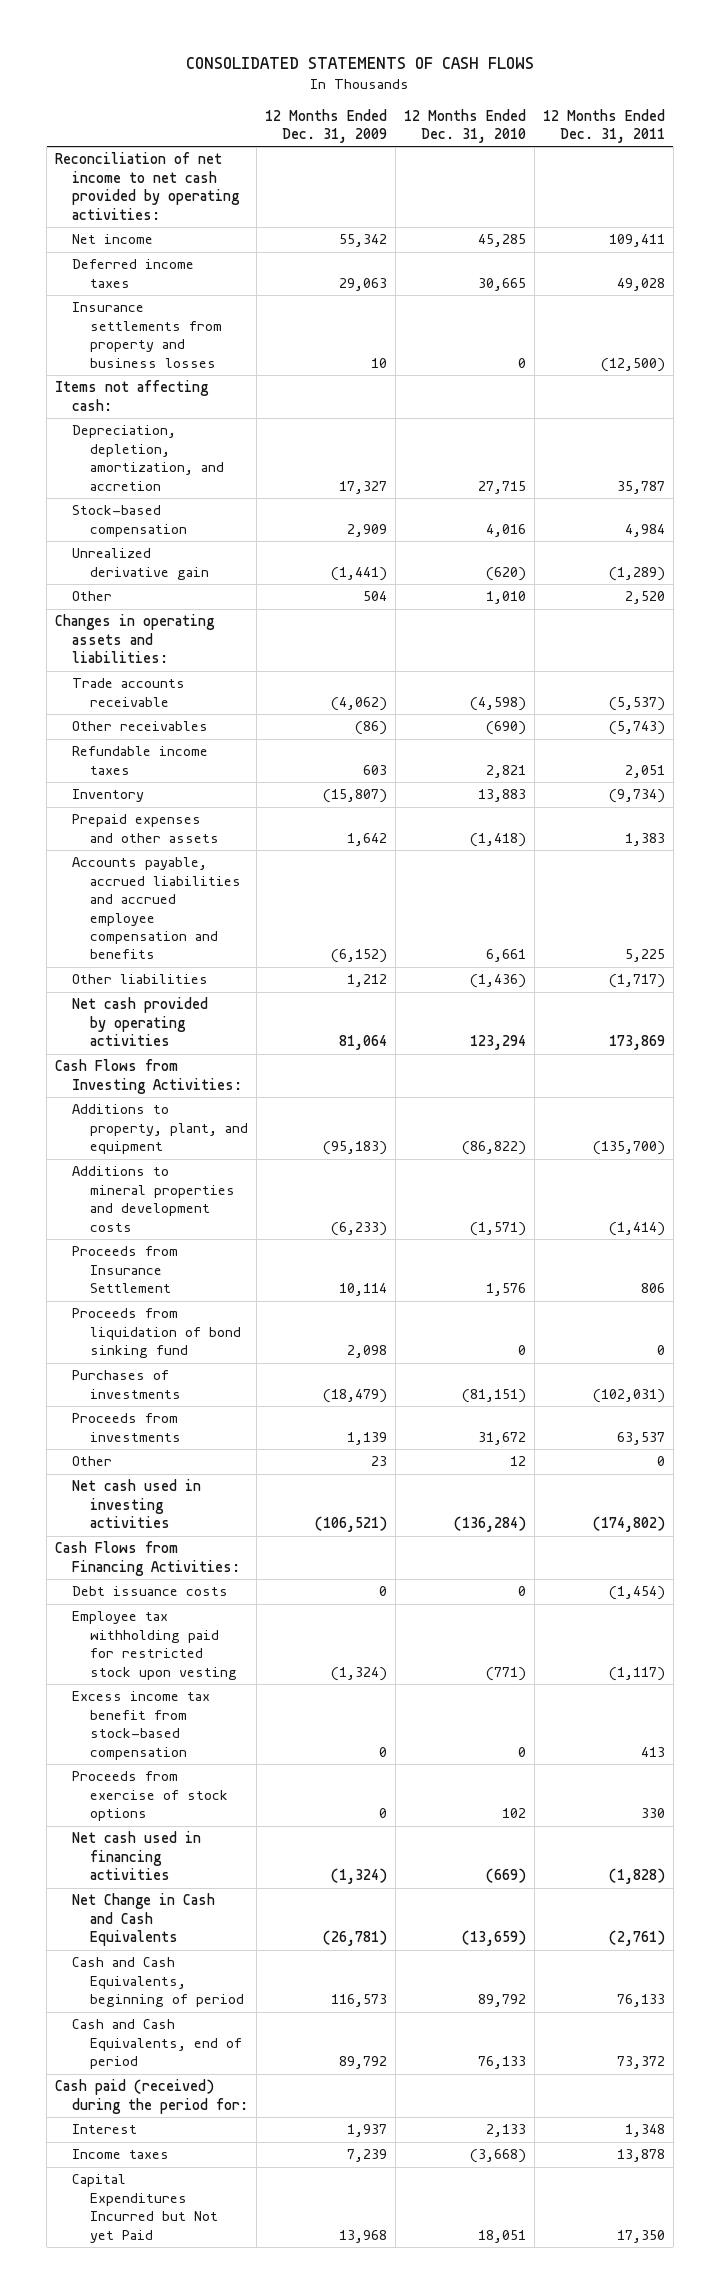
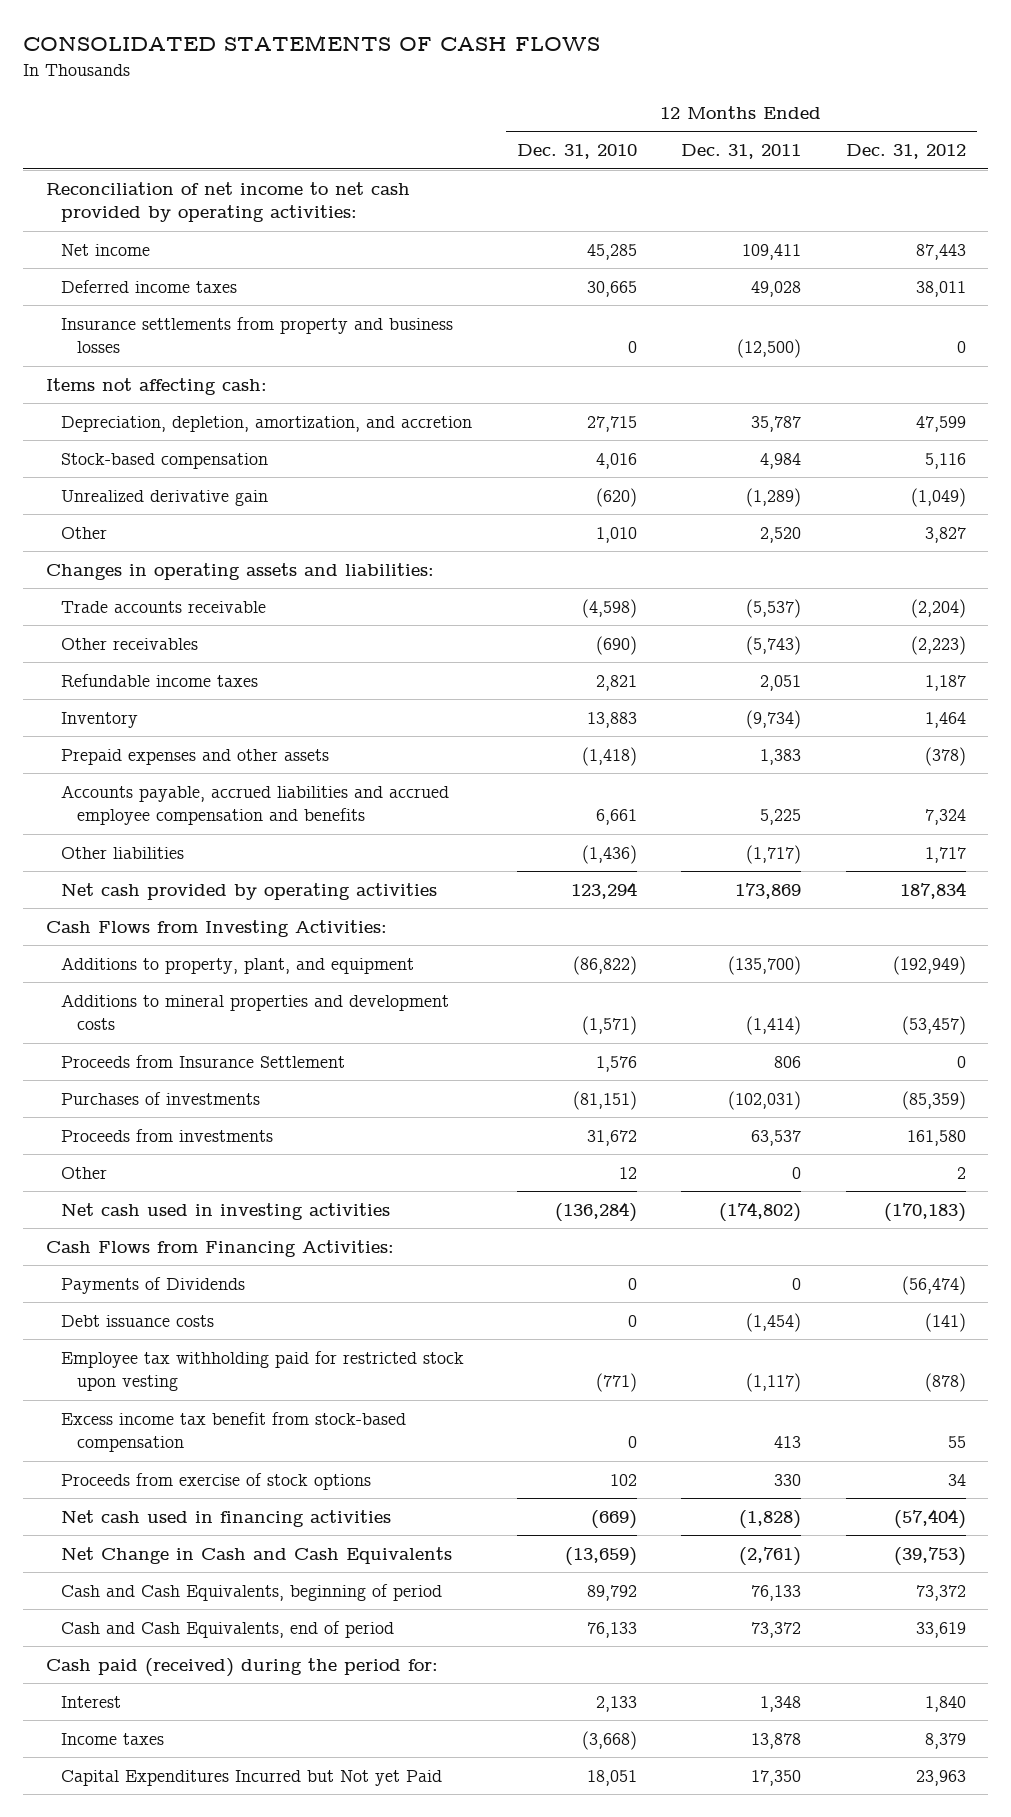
- | 12 Months Ended Dec. 31, 2009 | 12 Months Ended Dec. 31, 2010 | 12 Months Ended Dec. 31, 2011
+ | 12 Months Ended Dec. 31, 2010 | 12 Months Ended Dec. 31, 2011 | 12 Months Ended Dec. 31, 2012
- Proceeds from liquidation of bond sinking fund | 2,098 | 0 | 0
+ Payments of Dividends | 0 | 0 | (56,474)

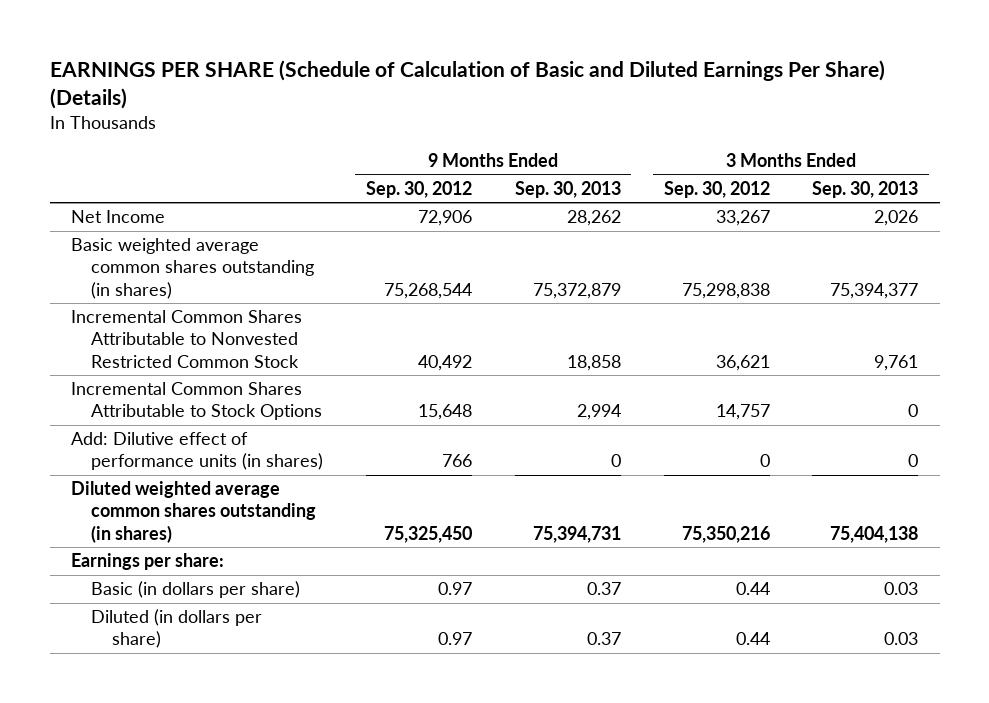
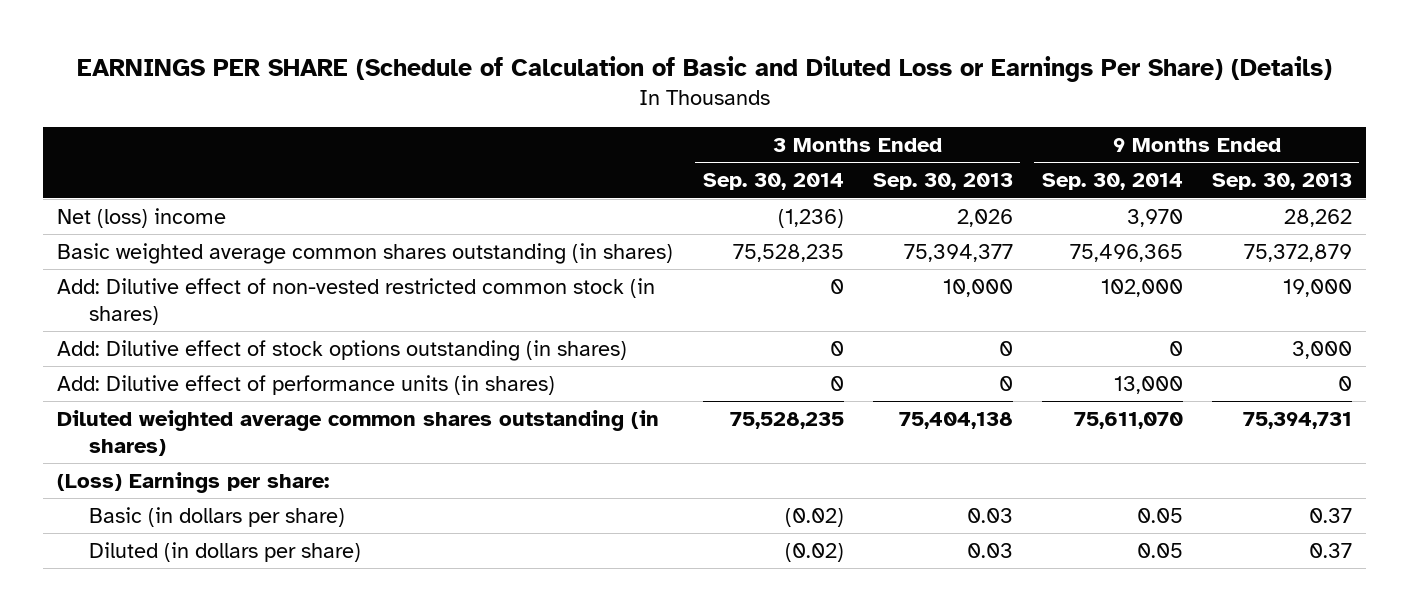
- EARNINGS PER SHARE (Schedule of Calculation of Basic and Diluted Earnings Per Share) (Details)
+ EARNINGS PER SHARE (Schedule of Calculation of Basic and Diluted Loss or Earnings Per Share) (Details)
- | 9 Months Ended Sep. 30, 2012 | 9 Months Ended Sep. 30, 2013 | 3 Months Ended Sep. 30, 2012 | 3 Months Ended Sep. 30, 2013
+ | 3 Months Ended Sep. 30, 2014 | 3 Months Ended Sep. 30, 2013 | 9 Months Ended Sep. 30, 2014 | 9 Months Ended Sep. 30, 2013
- Net Income | 72,906 | 28,262 | 33,267 | 2,026
+ Net (loss) income | (1,236) | 2,026 | 3,970 | 28,262
- Incremental Common Shares Attributable to Nonvested Restricted Common Stock | 40,492 | 18,858 | 36,621 | 9,761
- Incremental Common Shares Attributable to Stock Options | 15,648 | 2,994 | 14,757 | 0
+ Add: Dilutive effect of non-vested restricted common stock (in shares) | 0 | 10,000 | 102,000 | 19,000
+ Add: Dilutive effect of stock options outstanding (in shares) | 0 | 0 | 0 | 3,000
- Earnings per share:
+ (Loss) Earnings per share:

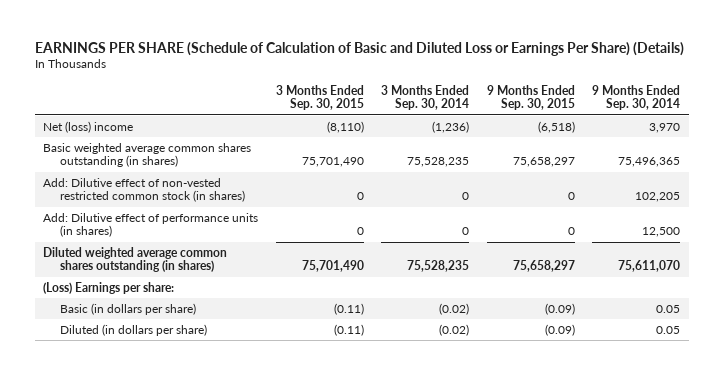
- | 3 Months Ended Sep. 30, 2014 | 3 Months Ended Sep. 30, 2013 | 9 Months Ended Sep. 30, 2014 | 9 Months Ended Sep. 30, 2013
+ | 3 Months Ended Sep. 30, 2015 | 3 Months Ended Sep. 30, 2014 | 9 Months Ended Sep. 30, 2015 | 9 Months Ended Sep. 30, 2014
- Add: Dilutive effect of non-vested restricted common stock (in shares) | 0 | 10,000 | 102,000 | 19,000
- Add: Dilutive effect of stock options outstanding (in shares) | 0 | 0 | 0 | 3,000
- Add: Dilutive effect of performance units (in shares) | 0 | 0 | 13,000 | 0
+ Add: Dilutive effect of non-vested restricted common stock (in shares) | 0 | 0 | 0 | 102,205
+ Add: Dilutive effect of performance units (in shares) | 0 | 0 | 0 | 12,500

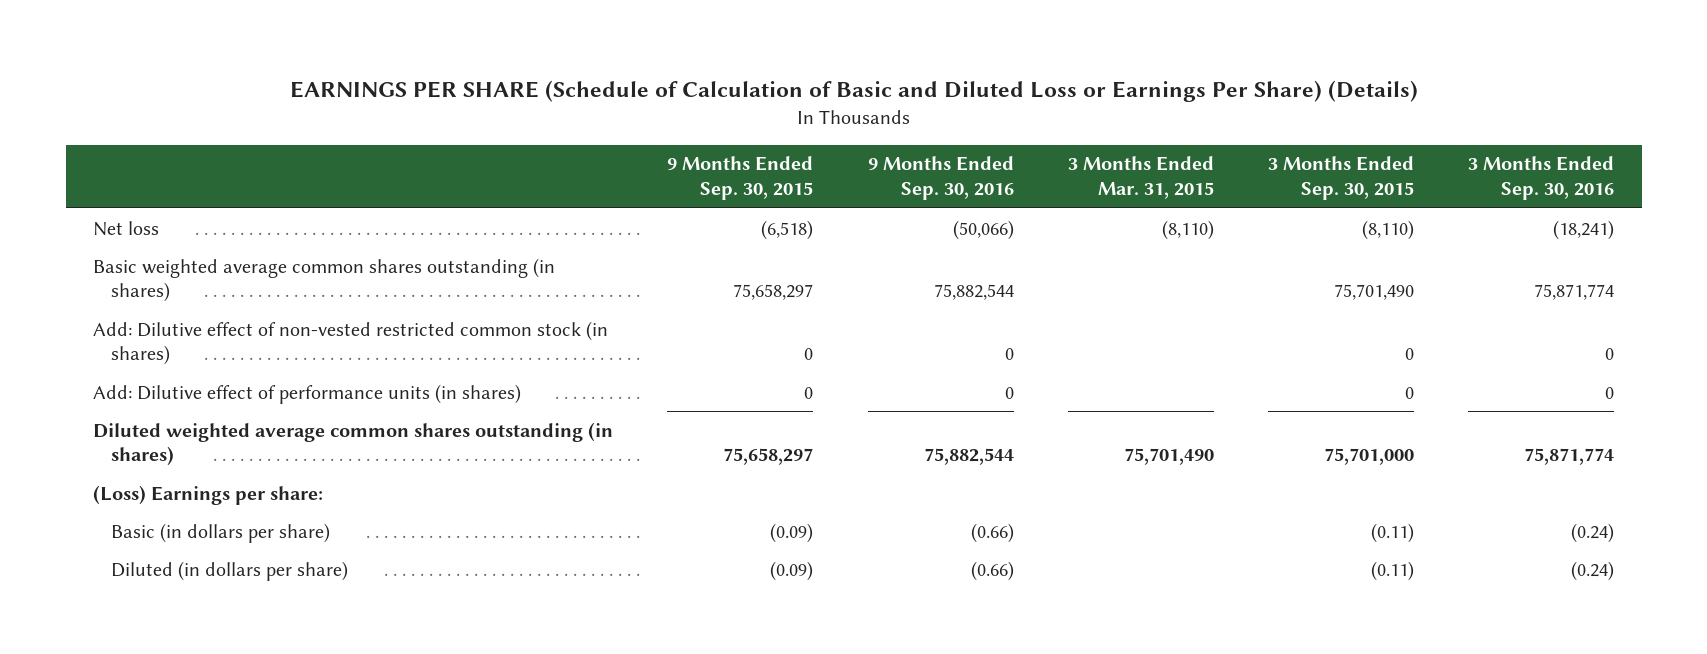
- | 3 Months Ended Sep. 30, 2015 | 3 Months Ended Sep. 30, 2014 | 9 Months Ended Sep. 30, 2015 | 9 Months Ended Sep. 30, 2014
+ | 9 Months Ended Sep. 30, 2015 | 9 Months Ended Sep. 30, 2016 | 3 Months Ended Mar. 31, 2015 | 3 Months Ended Sep. 30, 2015 | 3 Months Ended Sep. 30, 2016
- Net (loss) income | (8,110) | (1,236) | (6,518) | 3,970
+ Net loss | (6,518) | (50,066) | (8,110) | (8,110) | (18,241)
- Diluted weighted average common shares outstanding (in shares) | 75,701,490 | 75,528,235 | 75,658,297 | 75,611,070
+ Diluted weighted average common shares outstanding (in shares) | 75,658,297 | 75,882,544 | 75,701,490 | 75,701,000 | 75,871,774

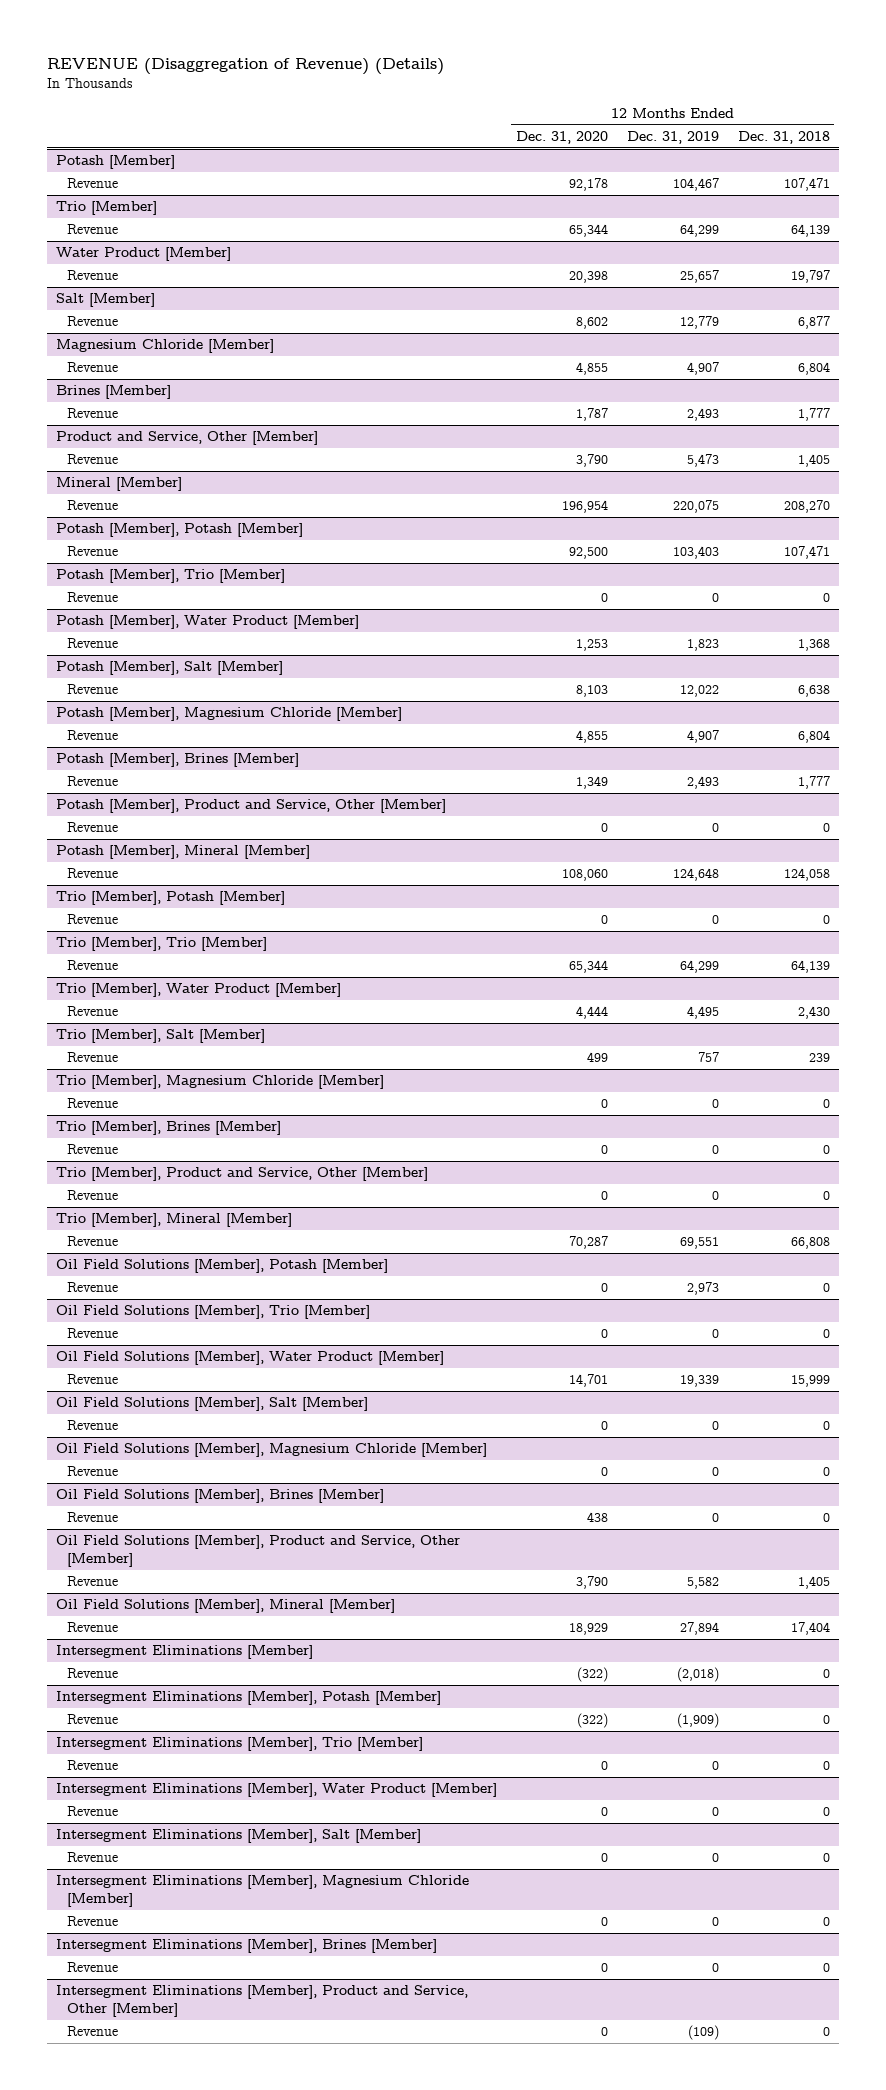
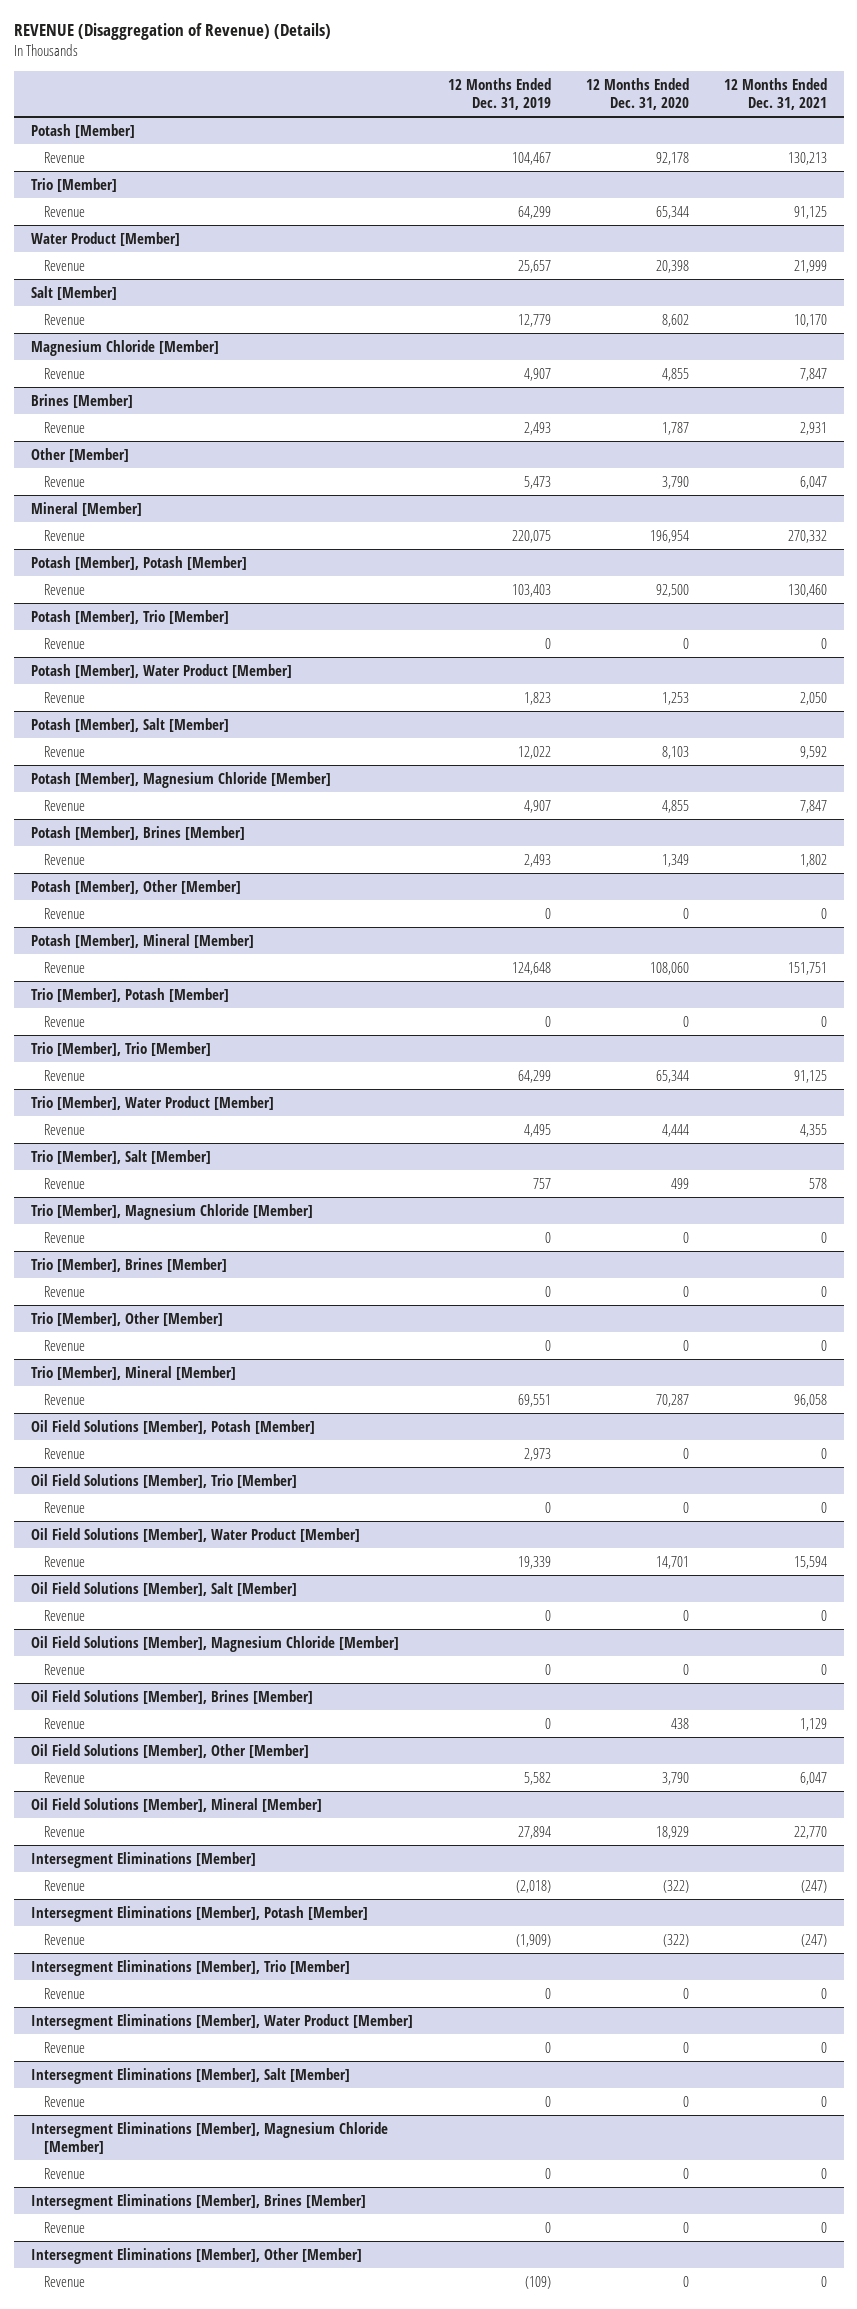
- | 12 Months Ended Dec. 31, 2020 | 12 Months Ended Dec. 31, 2019 | 12 Months Ended Dec. 31, 2018
+ | 12 Months Ended Dec. 31, 2019 | 12 Months Ended Dec. 31, 2020 | 12 Months Ended Dec. 31, 2021
- Product and Service, Other [Member]
+ Other [Member]
- Potash [Member], Product and Service, Other [Member]
+ Potash [Member], Other [Member]
- Trio [Member], Product and Service, Other [Member]
+ Trio [Member], Other [Member]
- Oil Field Solutions [Member], Product and Service, Other [Member]
+ Oil Field Solutions [Member], Other [Member]
- Intersegment Eliminations [Member], Product and Service, Other [Member]
+ Intersegment Eliminations [Member], Other [Member]

